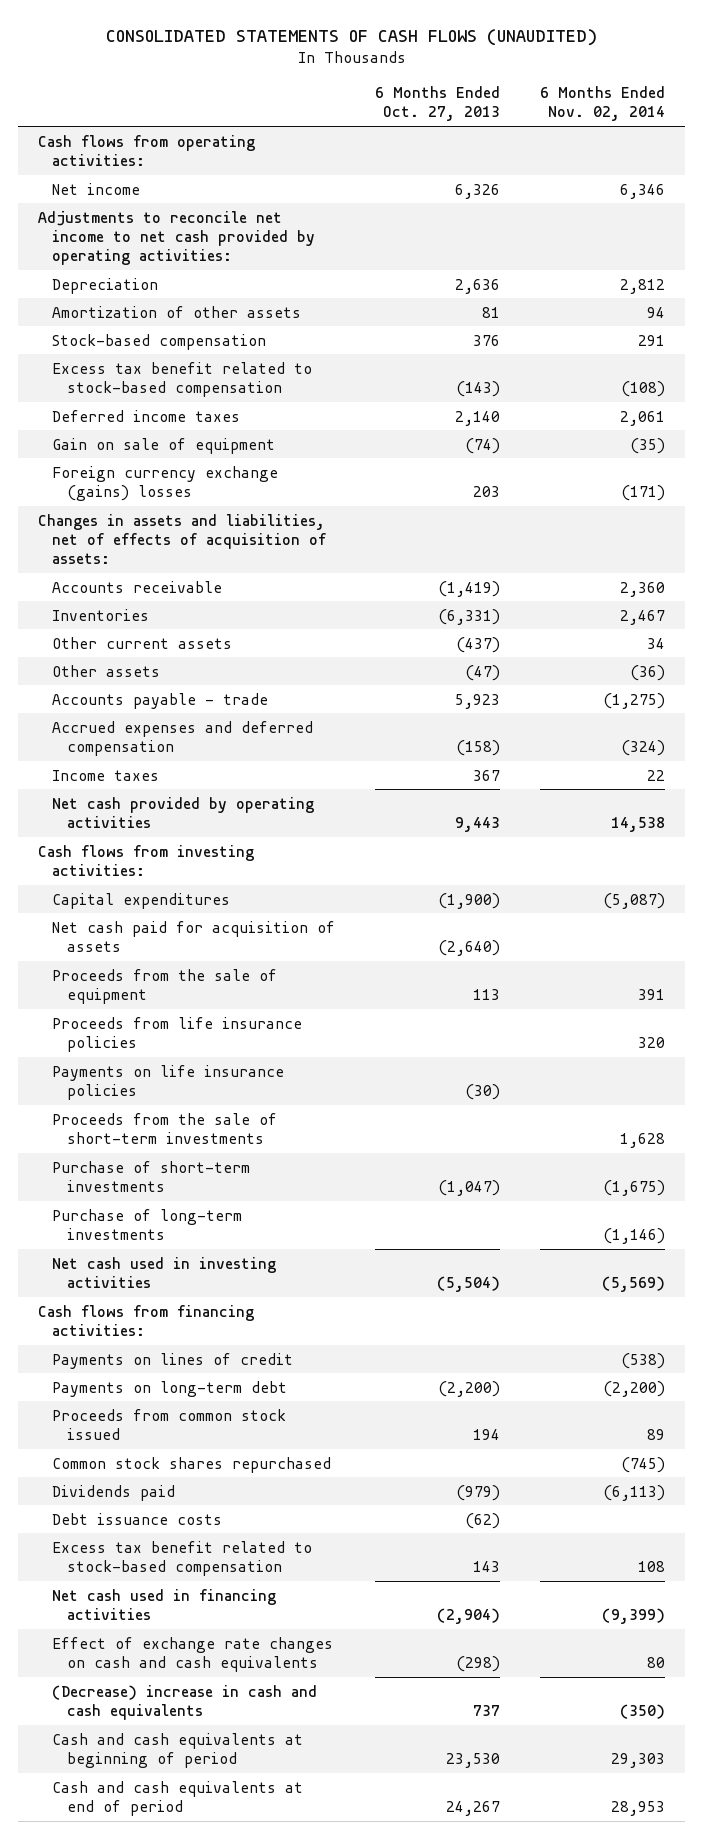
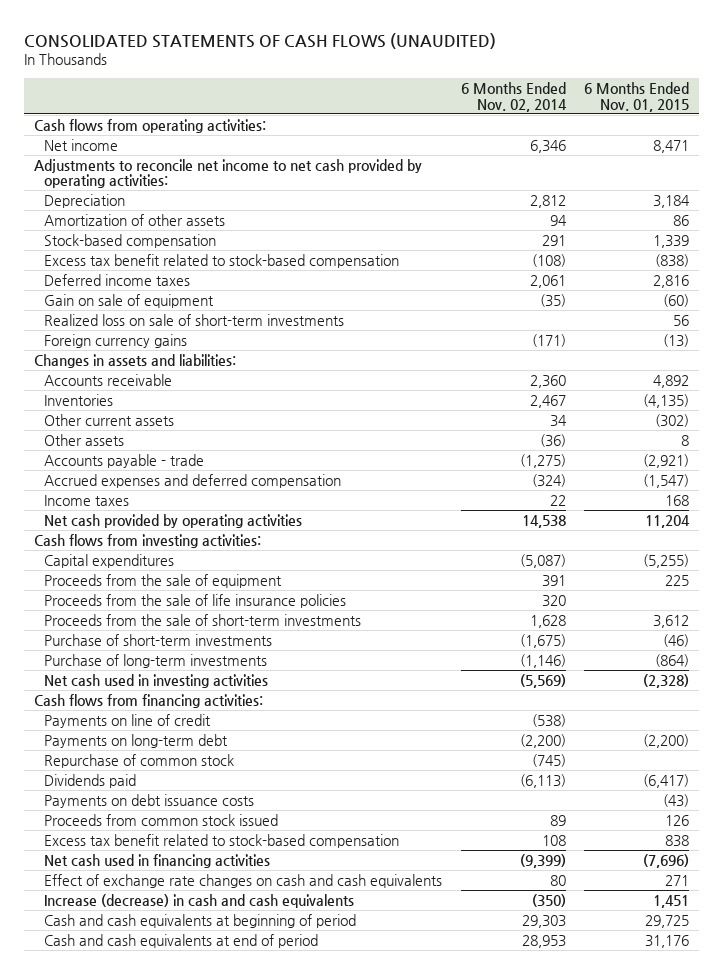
- | 6 Months Ended Oct. 27, 2013 | 6 Months Ended Nov. 02, 2014
+ | 6 Months Ended Nov. 02, 2014 | 6 Months Ended Nov. 01, 2015
- Foreign currency exchange (gains) losses | 203 | (171)
- Changes in assets and liabilities, net of effects of acquisition of assets:
+ Realized loss on sale of short-term investments | | 56
+ Foreign currency gains | (171) | (13)
+ Changes in assets and liabilities:
- Net cash paid for acquisition of assets | (2,640) |
- Proceeds from life insurance policies | | 320
- Payments on life insurance policies | (30) |
+ Proceeds from the sale of life insurance policies | 320 |
- Payments on lines of credit | | (538)
+ Payments on line of credit | (538) |
- Common stock shares repurchased | | (745)
+ Repurchase of common stock | (745) |
- Debt issuance costs | (62) |
+ Payments on debt issuance costs | | (43)
moved down: Proceeds from common stock issued | 89 | 126
- (Decrease) increase in cash and cash equivalents | 737 | (350)
+ Increase (decrease) in cash and cash equivalents | (350) | 1,451

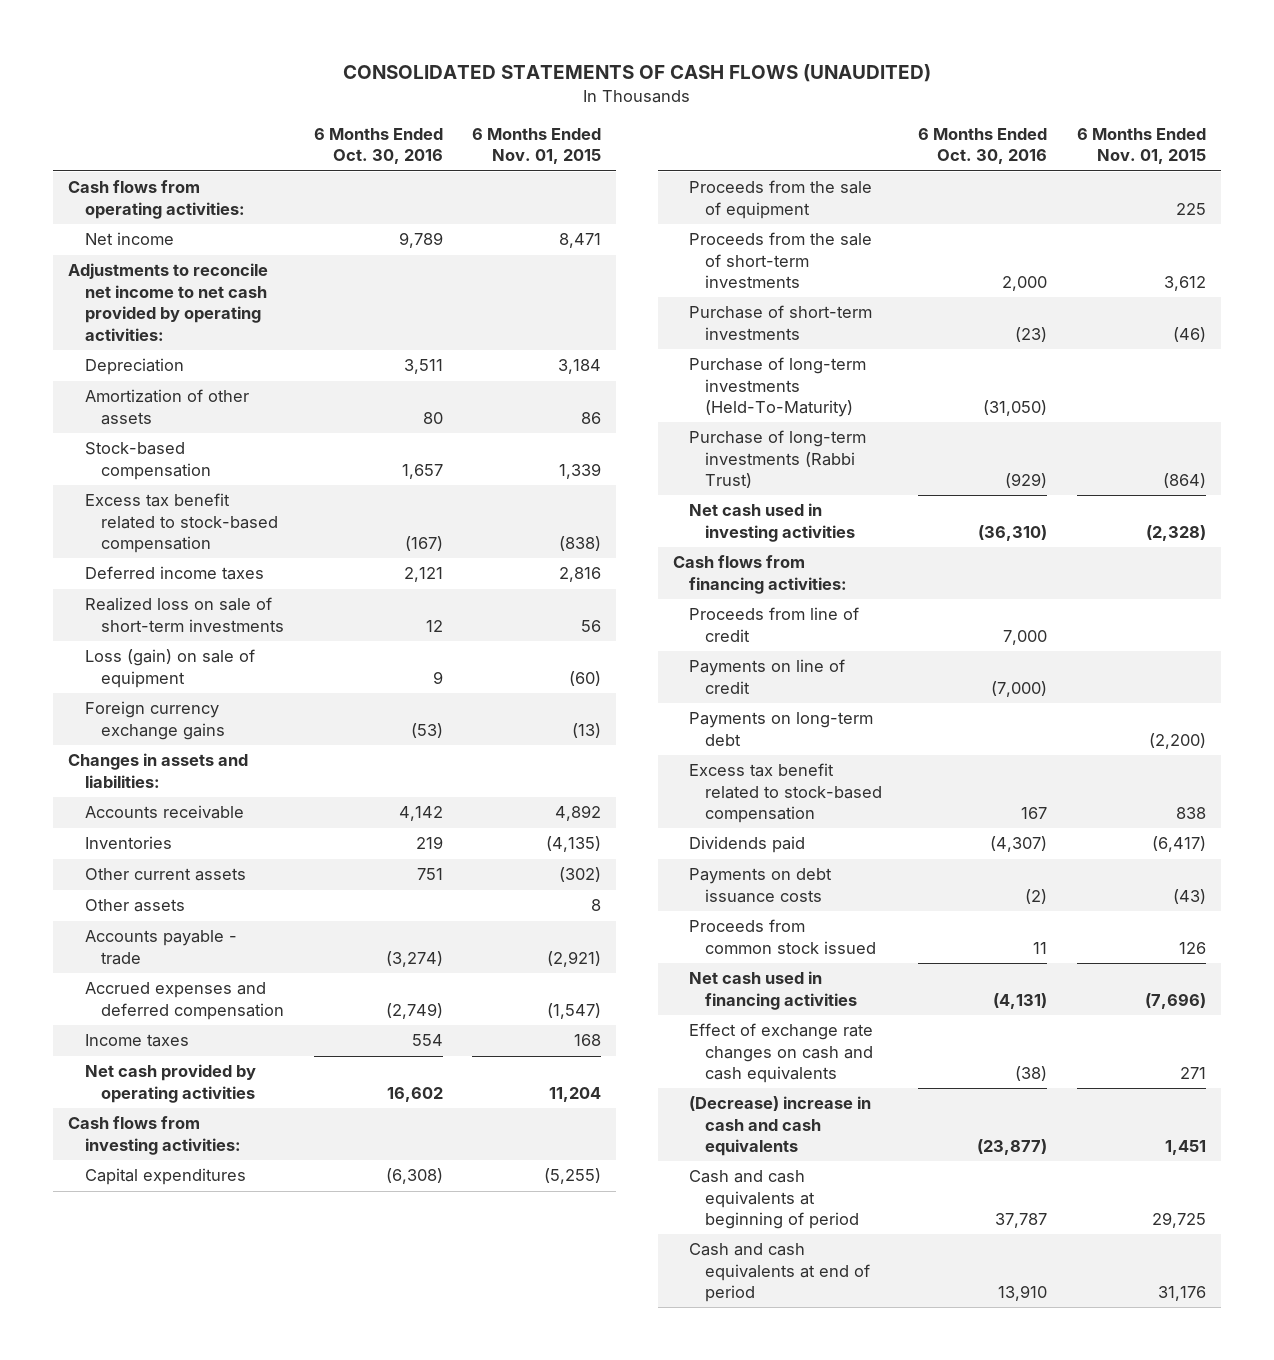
- | 6 Months Ended Nov. 02, 2014 | 6 Months Ended Nov. 01, 2015
+ | 6 Months Ended Oct. 30, 2016 | 6 Months Ended Nov. 01, 2015
- Gain on sale of equipment | (35) | (60)
- Foreign currency gains | (171) | (13)
+ Loss (gain) on sale of equipment | 9 | (60)
+ Foreign currency exchange gains | (53) | (13)
- Proceeds from the sale of life insurance policies | 320 |
- Purchase of long-term investments | (1,146) | (864)
+ Purchase of long-term investments (Held-To-Maturity) | (31,050) |
+ Purchase of long-term investments (Rabbi Trust) | (929) | (864)
+ Proceeds from line of credit | 7,000 |
- Repurchase of common stock | (745) |
moved up: Excess tax benefit related to stock-based compensation | 167 | 838
- Increase (decrease) in cash and cash equivalents | (350) | 1,451
+ (Decrease) increase in cash and cash equivalents | (23,877) | 1,451

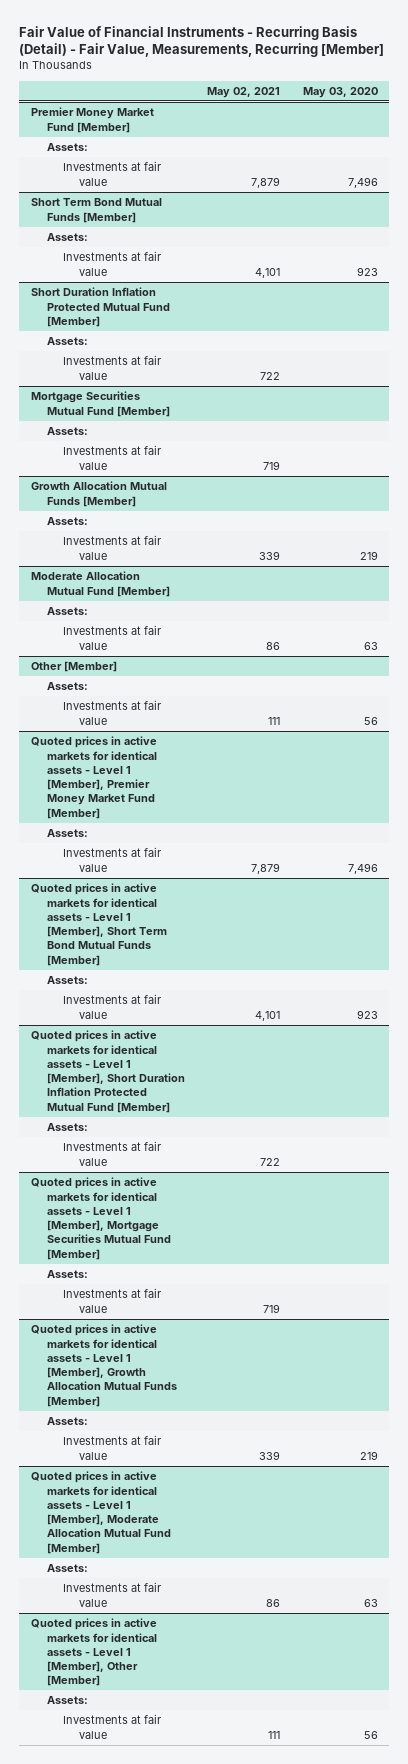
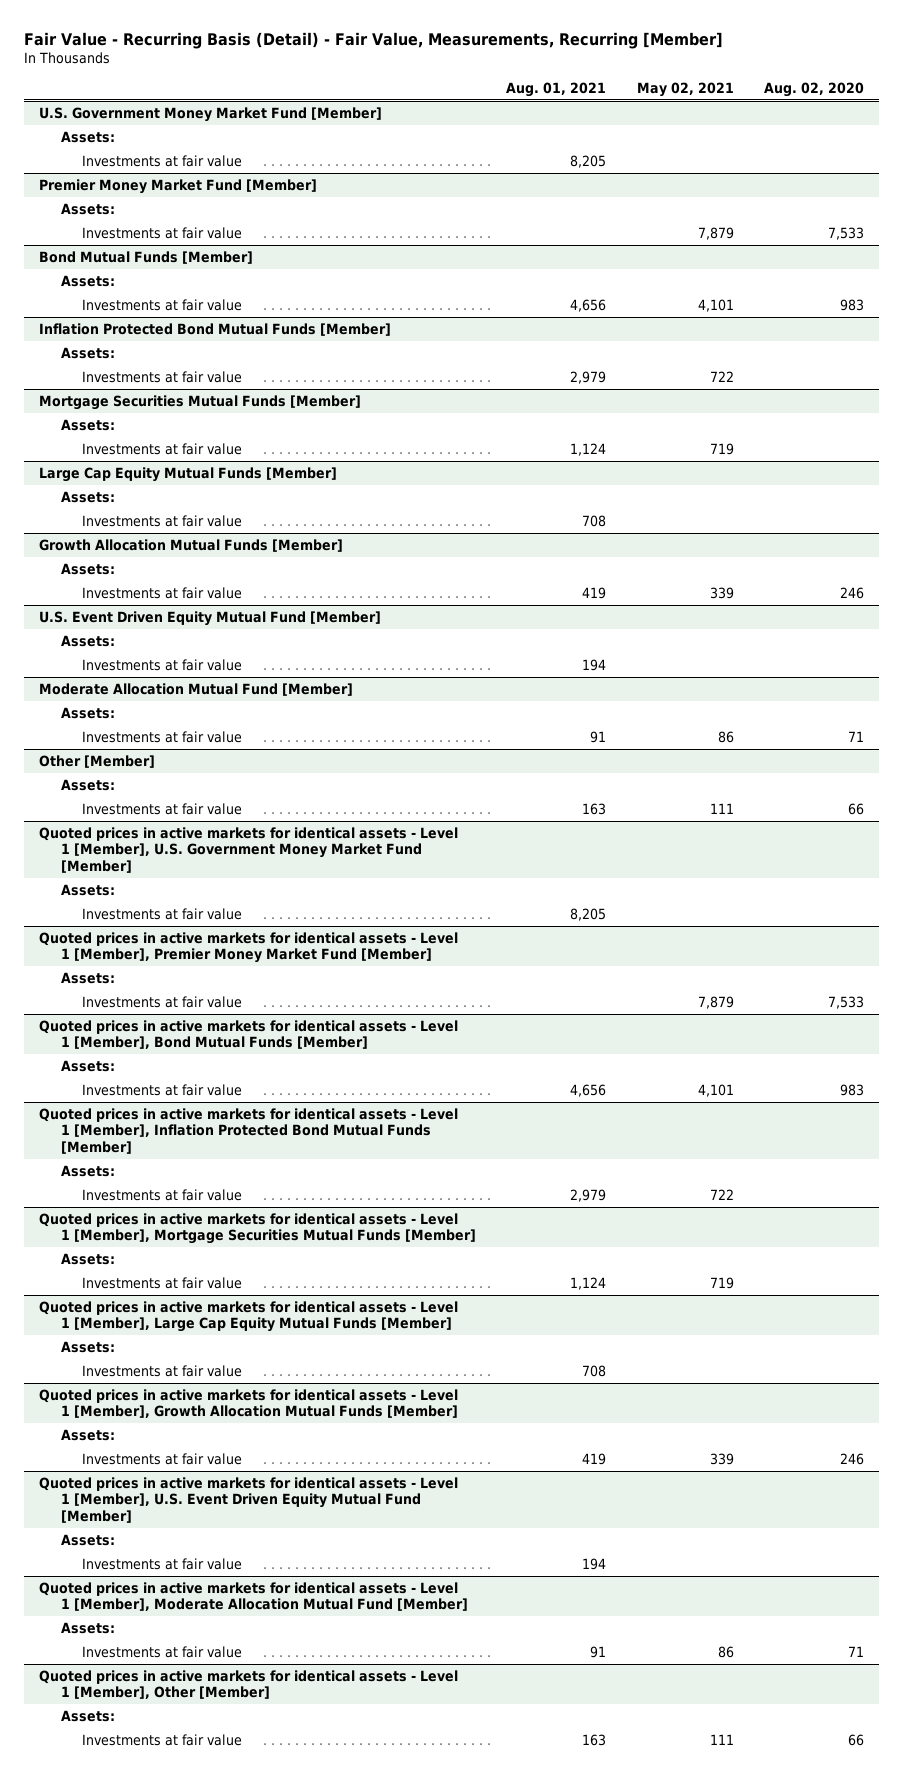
- Fair Value of Financial Instruments - Recurring Basis (Detail) - Fair Value, Measurements, Recurring [Member]
+ Fair Value - Recurring Basis (Detail) - Fair Value, Measurements, Recurring [Member]
- | May 02, 2021 | May 03, 2020
+ | Aug. 01, 2021 | May 02, 2021 | Aug. 02, 2020
+ U.S. Government Money Market Fund [Member]
+ Assets:
+ Investments at fair value | 8,205 | |
- Short Term Bond Mutual Funds [Member]
+ Bond Mutual Funds [Member]
- Short Duration Inflation Protected Mutual Fund [Member]
+ Inflation Protected Bond Mutual Funds [Member]
- Mortgage Securities Mutual Fund [Member]
+ Mortgage Securities Mutual Funds [Member]
+ Large Cap Equity Mutual Funds [Member]
+ Assets:
+ Investments at fair value | 708 | |
+ U.S. Event Driven Equity Mutual Fund [Member]
+ Assets:
+ Investments at fair value | 194 | |
+ Quoted prices in active markets for identical assets - Level 1 [Member], U.S. Government Money Market Fund [Member]
+ Assets:
+ Investments at fair value | 8,205 | |
- Quoted prices in active markets for identical assets - Level 1 [Member], Short Term Bond Mutual Funds [Member]
+ Quoted prices in active markets for identical assets - Level 1 [Member], Bond Mutual Funds [Member]
- Quoted prices in active markets for identical assets - Level 1 [Member], Short Duration Inflation Protected Mutual Fund [Member]
+ Quoted prices in active markets for identical assets - Level 1 [Member], Inflation Protected Bond Mutual Funds [Member]
- Quoted prices in active markets for identical assets - Level 1 [Member], Mortgage Securities Mutual Fund [Member]
+ Quoted prices in active markets for identical assets - Level 1 [Member], Mortgage Securities Mutual Funds [Member]
+ Quoted prices in active markets for identical assets - Level 1 [Member], Large Cap Equity Mutual Funds [Member]
+ Assets:
+ Investments at fair value | 708 | |
+ Quoted prices in active markets for identical assets - Level 1 [Member], U.S. Event Driven Equity Mutual Fund [Member]
+ Assets:
+ Investments at fair value | 194 | |

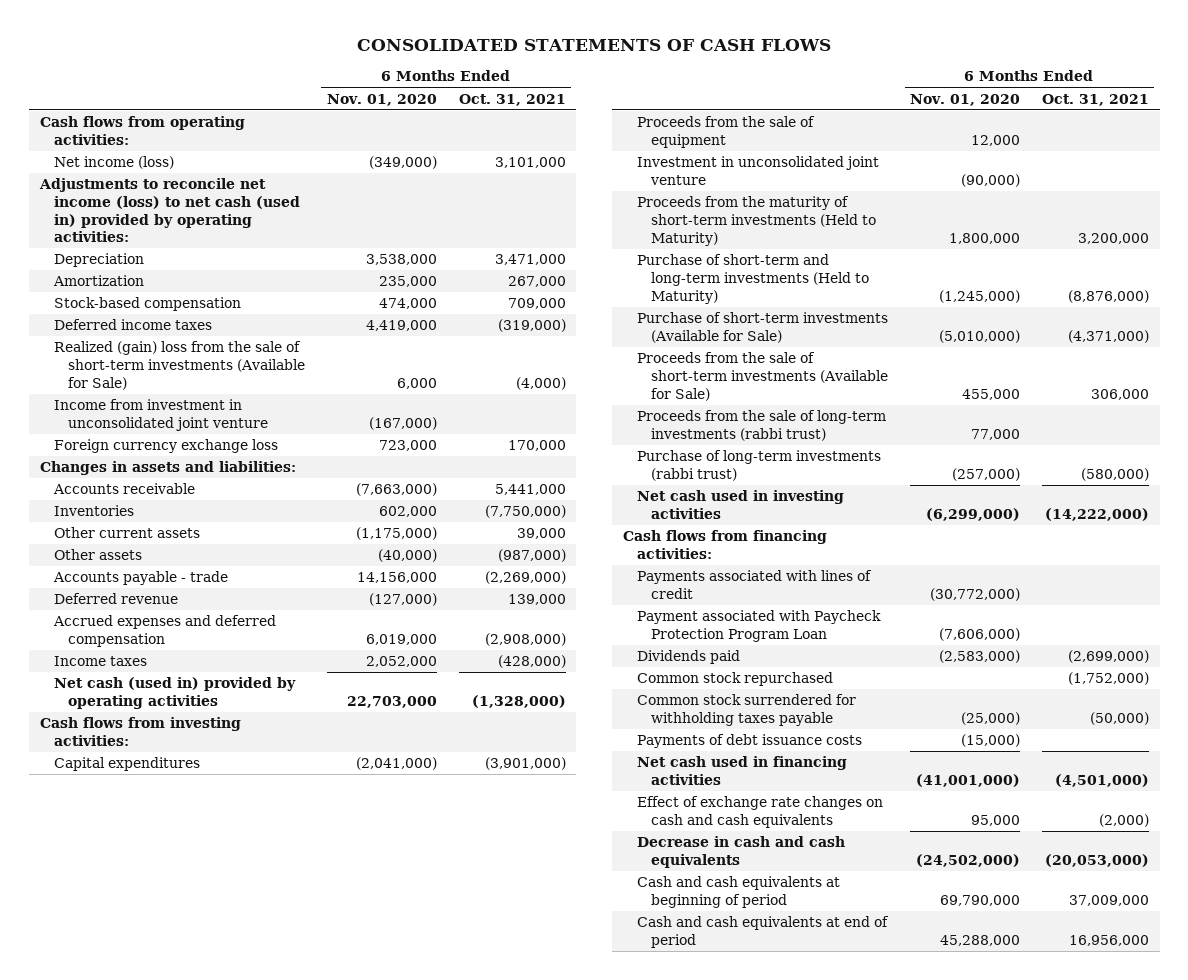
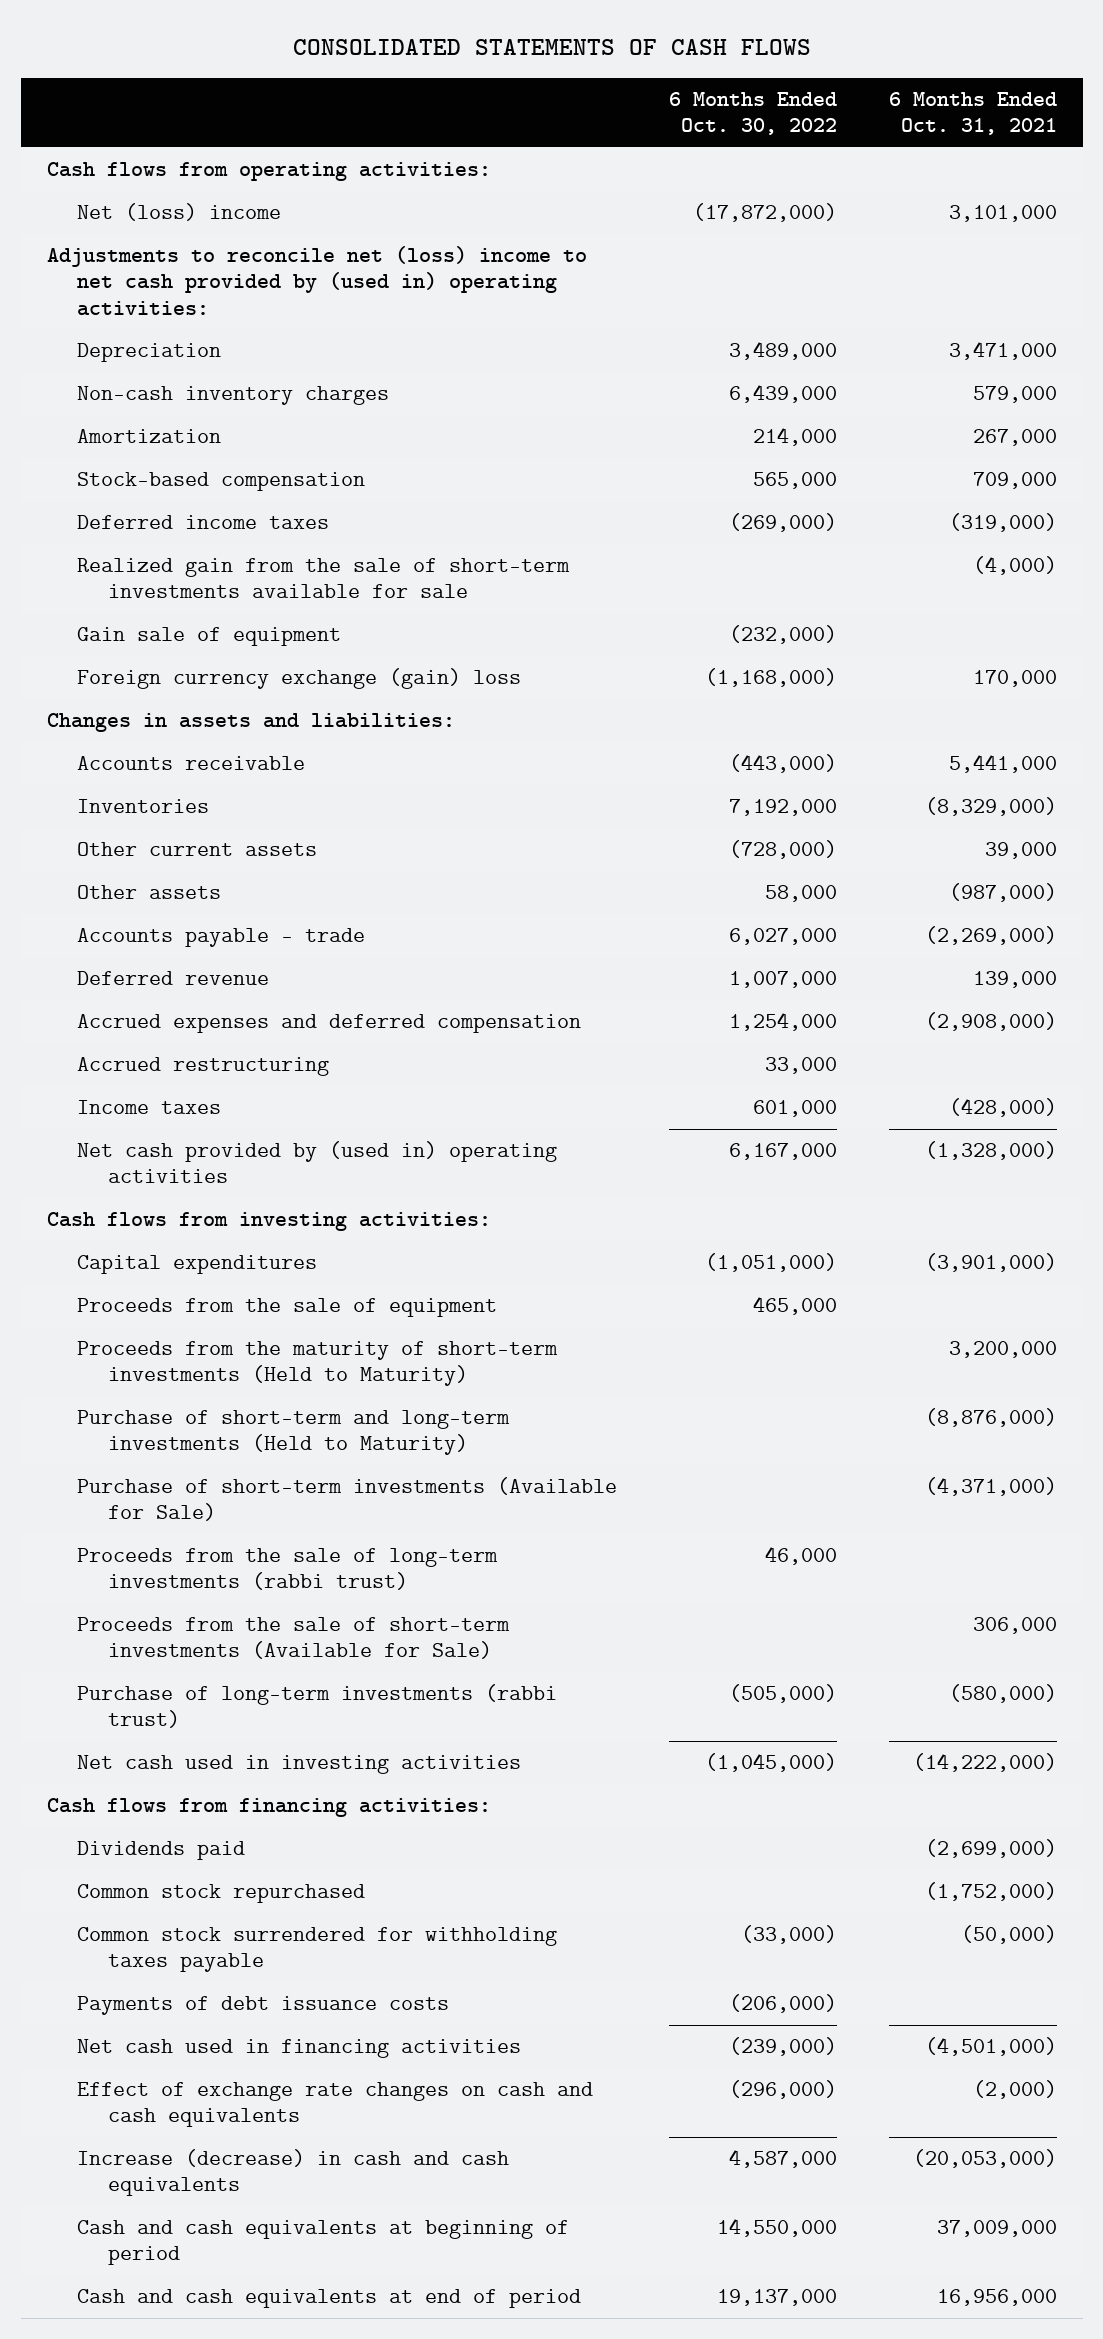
- | 6 Months Ended Nov. 01, 2020 | 6 Months Ended Oct. 31, 2021
+ | 6 Months Ended Oct. 30, 2022 | 6 Months Ended Oct. 31, 2021
- Net income (loss) | (349,000) | 3,101,000
- Adjustments to reconcile net income (loss) to net cash (used in) provided by operating activities:
+ Net (loss) income | (17,872,000) | 3,101,000
+ Adjustments to reconcile net (loss) income to net cash provided by (used in) operating activities:
+ Non-cash inventory charges | 6,439,000 | 579,000
- Realized (gain) loss from the sale of short-term investments (Available for Sale) | 6,000 | (4,000)
- Income from investment in unconsolidated joint venture | (167,000) |
- Foreign currency exchange loss | 723,000 | 170,000
+ Realized gain from the sale of short-term investments available for sale | | (4,000)
+ Gain sale of equipment | (232,000) |
+ Foreign currency exchange (gain) loss | (1,168,000) | 170,000
- Inventories | 602,000 | (7,750,000)
+ Inventories | 7,192,000 | (8,329,000)
+ Accrued restructuring | 33,000 |
- Net cash (used in) provided by operating activities | 22,703,000 | (1,328,000)
+ Net cash provided by (used in) operating activities | 6,167,000 | (1,328,000)
- Investment in unconsolidated joint venture | (90,000) |
moved down: Proceeds from the sale of short-term investments (Available for Sale) | | 306,000
- Payments associated with lines of credit | (30,772,000) |
- Payment associated with Paycheck Protection Program Loan | (7,606,000) |
- Decrease in cash and cash equivalents | (24,502,000) | (20,053,000)
+ Increase (decrease) in cash and cash equivalents | 4,587,000 | (20,053,000)

